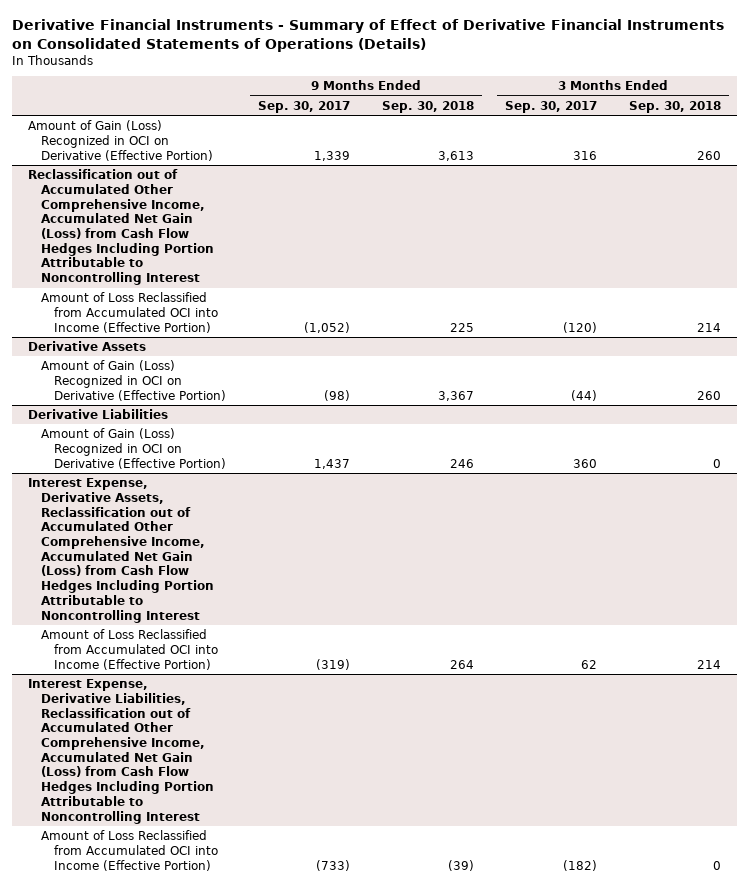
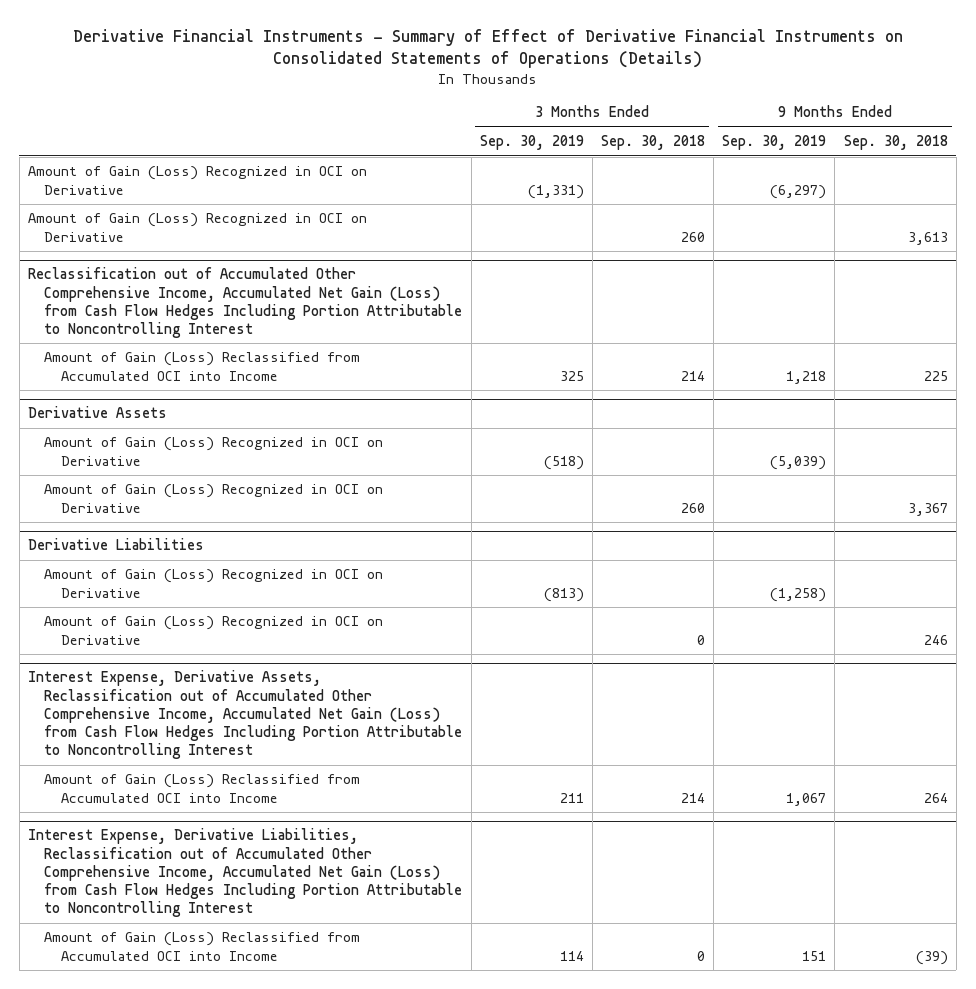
- | 9 Months Ended Sep. 30, 2017 | 9 Months Ended Sep. 30, 2018 | 3 Months Ended Sep. 30, 2017 | 3 Months Ended Sep. 30, 2018
+ | 3 Months Ended Sep. 30, 2019 | 3 Months Ended Sep. 30, 2018 | 9 Months Ended Sep. 30, 2019 | 9 Months Ended Sep. 30, 2018
- Amount of Gain (Loss) Recognized in OCI on Derivative (Effective Portion) | 1,339 | 3,613 | 316 | 260
+ Amount of Gain (Loss) Recognized in OCI on Derivative | (1,331) | | (6,297) |
+ Amount of Gain (Loss) Recognized in OCI on Derivative | | 260 | | 3,613
@ Reclassification out of Accumulated Other Comprehensive Income, Accumulated Net Gain (Loss) from Cash Flow Hedges Including Portion Attributable to Noncontrolling Interest
- Amount of Loss Reclassified from Accumulated OCI into Income (Effective Portion) | (1,052) | 225 | (120) | 214
+ Amount of Gain (Loss) Reclassified from Accumulated OCI into Income | 325 | 214 | 1,218 | 225
@ Derivative Assets
- Amount of Gain (Loss) Recognized in OCI on Derivative (Effective Portion) | (98) | 3,367 | (44) | 260
+ Amount of Gain (Loss) Recognized in OCI on Derivative | (518) | | (5,039) |
+ Amount of Gain (Loss) Recognized in OCI on Derivative | | 260 | | 3,367
@ Derivative Liabilities
- Amount of Gain (Loss) Recognized in OCI on Derivative (Effective Portion) | 1,437 | 246 | 360 | 0
+ Amount of Gain (Loss) Recognized in OCI on Derivative | (813) | | (1,258) |
+ Amount of Gain (Loss) Recognized in OCI on Derivative | | 0 | | 246
@ Interest Expense, Derivative Assets, Reclassification out of Accumulated Other Comprehensive Income, Accumulated Net Gain (Loss) from Cash Flow Hedges Including Portion Attributable to Noncontrolling Interest
- Amount of Loss Reclassified from Accumulated OCI into Income (Effective Portion) | (319) | 264 | 62 | 214
+ Amount of Gain (Loss) Reclassified from Accumulated OCI into Income | 211 | 214 | 1,067 | 264
@ Interest Expense, Derivative Liabilities, Reclassification out of Accumulated Other Comprehensive Income, Accumulated Net Gain (Loss) from Cash Flow Hedges Including Portion Attributable to Noncontrolling Interest
- Amount of Loss Reclassified from Accumulated OCI into Income (Effective Portion) | (733) | (39) | (182) | 0
+ Amount of Gain (Loss) Reclassified from Accumulated OCI into Income | 114 | 0 | 151 | (39)

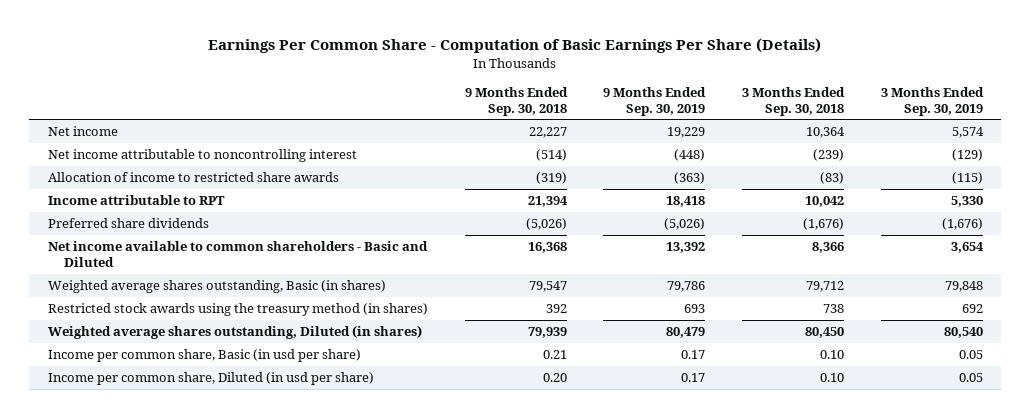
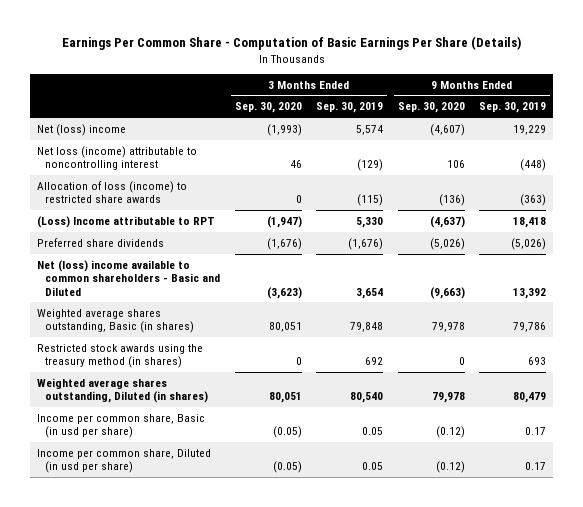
- | 9 Months Ended Sep. 30, 2018 | 9 Months Ended Sep. 30, 2019 | 3 Months Ended Sep. 30, 2018 | 3 Months Ended Sep. 30, 2019
+ | 3 Months Ended Sep. 30, 2020 | 3 Months Ended Sep. 30, 2019 | 9 Months Ended Sep. 30, 2020 | 9 Months Ended Sep. 30, 2019
- Net income | 22,227 | 19,229 | 10,364 | 5,574
- Net income attributable to noncontrolling interest | (514) | (448) | (239) | (129)
- Allocation of income to restricted share awards | (319) | (363) | (83) | (115)
- Income attributable to RPT | 21,394 | 18,418 | 10,042 | 5,330
+ Net (loss) income | (1,993) | 5,574 | (4,607) | 19,229
+ Net loss (income) attributable to noncontrolling interest | 46 | (129) | 106 | (448)
+ Allocation of loss (income) to restricted share awards | 0 | (115) | (136) | (363)
+ (Loss) Income attributable to RPT | (1,947) | 5,330 | (4,637) | 18,418
- Net income available to common shareholders - Basic and Diluted | 16,368 | 13,392 | 8,366 | 3,654
+ Net (loss) income available to common shareholders - Basic and Diluted | (3,623) | 3,654 | (9,663) | 13,392

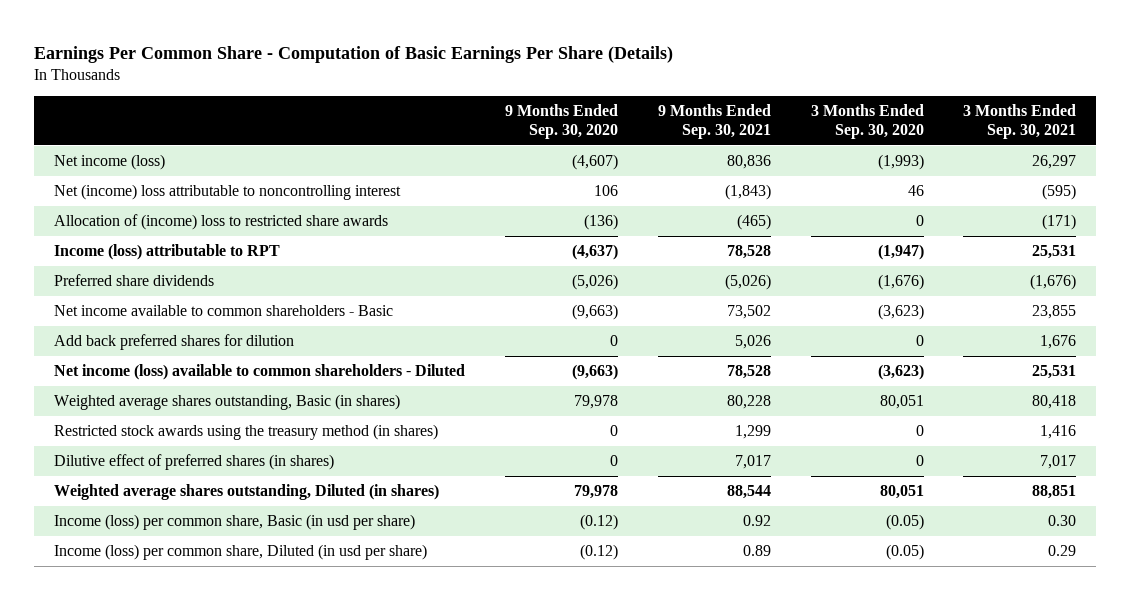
- | 3 Months Ended Sep. 30, 2020 | 3 Months Ended Sep. 30, 2019 | 9 Months Ended Sep. 30, 2020 | 9 Months Ended Sep. 30, 2019
+ | 9 Months Ended Sep. 30, 2020 | 9 Months Ended Sep. 30, 2021 | 3 Months Ended Sep. 30, 2020 | 3 Months Ended Sep. 30, 2021
- Net (loss) income | (1,993) | 5,574 | (4,607) | 19,229
- Net loss (income) attributable to noncontrolling interest | 46 | (129) | 106 | (448)
- Allocation of loss (income) to restricted share awards | 0 | (115) | (136) | (363)
- (Loss) Income attributable to RPT | (1,947) | 5,330 | (4,637) | 18,418
+ Net income (loss) | (4,607) | 80,836 | (1,993) | 26,297
+ Net (income) loss attributable to noncontrolling interest | 106 | (1,843) | 46 | (595)
+ Allocation of (income) loss to restricted share awards | (136) | (465) | 0 | (171)
+ Income (loss) attributable to RPT | (4,637) | 78,528 | (1,947) | 25,531
- Net (loss) income available to common shareholders - Basic and Diluted | (3,623) | 3,654 | (9,663) | 13,392
+ Net income available to common shareholders - Basic | (9,663) | 73,502 | (3,623) | 23,855
+ Add back preferred shares for dilution | 0 | 5,026 | 0 | 1,676
+ Net income (loss) available to common shareholders - Diluted | (9,663) | 78,528 | (3,623) | 25,531
+ Dilutive effect of preferred shares (in shares) | 0 | 7,017 | 0 | 7,017
- Income per common share, Basic (in usd per share) | (0.05) | 0.05 | (0.12) | 0.17
- Income per common share, Diluted (in usd per share) | (0.05) | 0.05 | (0.12) | 0.17
+ Income (loss) per common share, Basic (in usd per share) | (0.12) | 0.92 | (0.05) | 0.30
+ Income (loss) per common share, Diluted (in usd per share) | (0.12) | 0.89 | (0.05) | 0.29

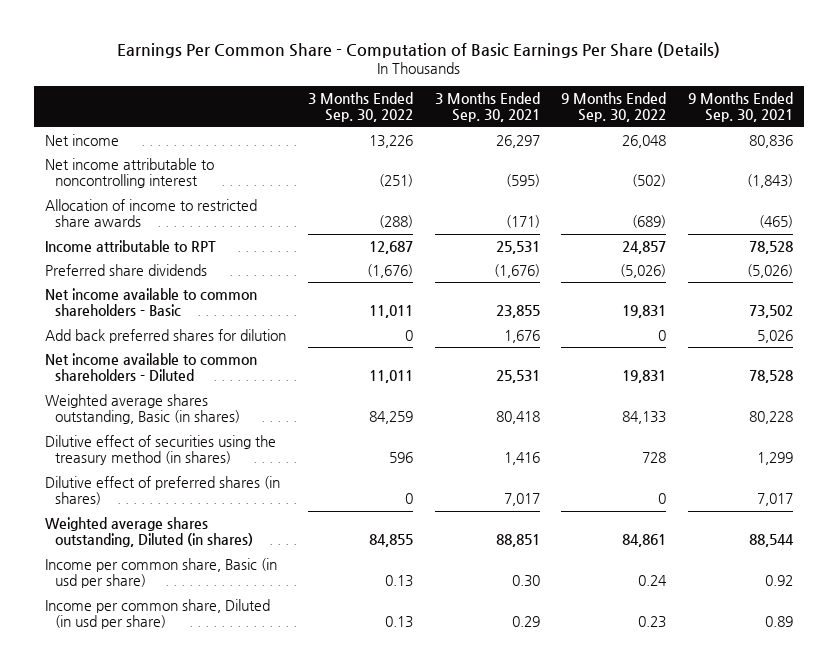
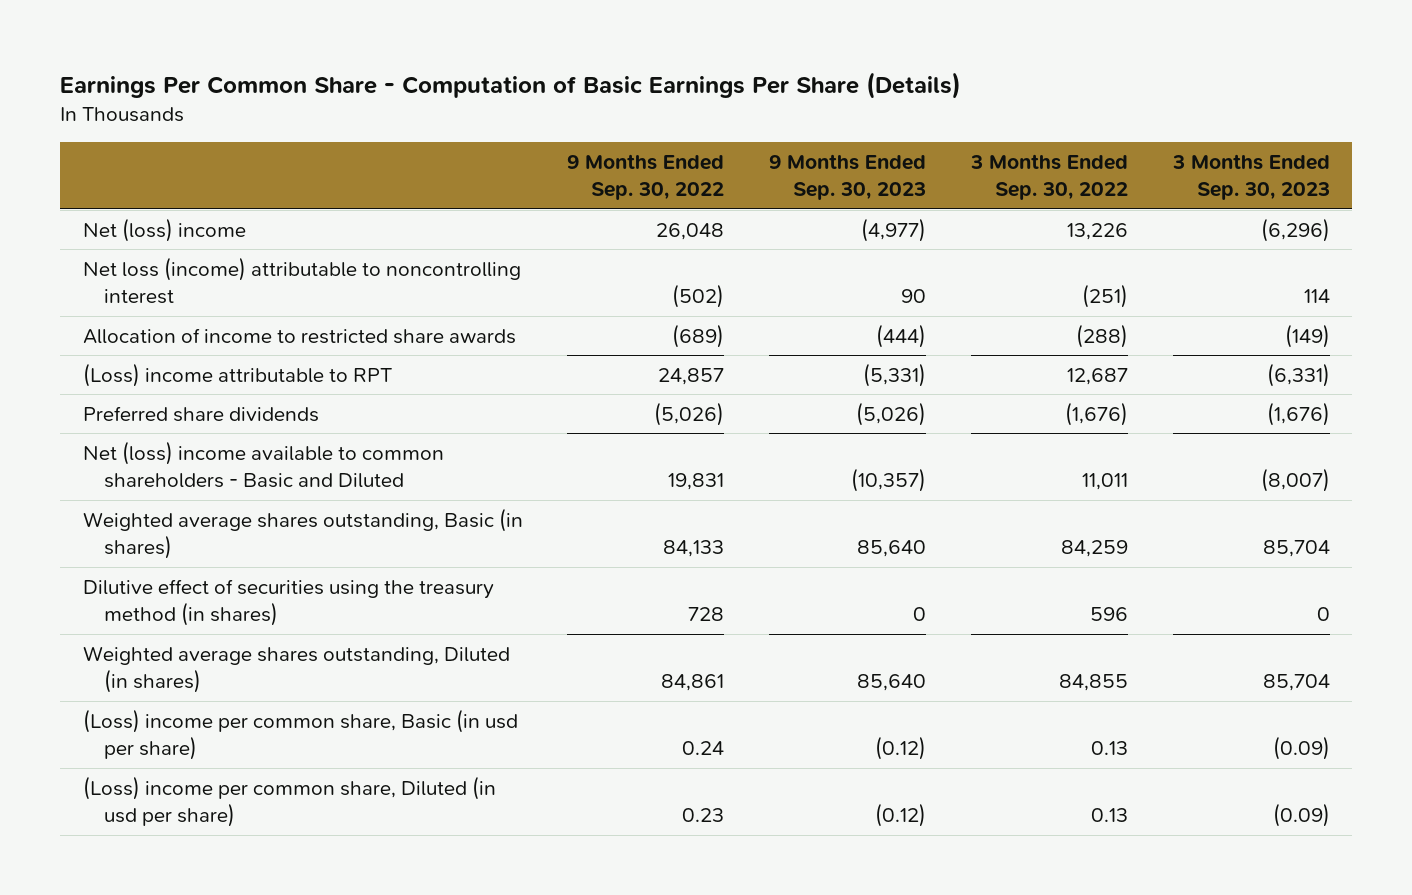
- | 3 Months Ended Sep. 30, 2022 | 3 Months Ended Sep. 30, 2021 | 9 Months Ended Sep. 30, 2022 | 9 Months Ended Sep. 30, 2021
+ | 9 Months Ended Sep. 30, 2022 | 9 Months Ended Sep. 30, 2023 | 3 Months Ended Sep. 30, 2022 | 3 Months Ended Sep. 30, 2023
- Net income | 13,226 | 26,297 | 26,048 | 80,836
- Net income attributable to noncontrolling interest | (251) | (595) | (502) | (1,843)
+ Net (loss) income | 26,048 | (4,977) | 13,226 | (6,296)
+ Net loss (income) attributable to noncontrolling interest | (502) | 90 | (251) | 114
- Income attributable to RPT | 12,687 | 25,531 | 24,857 | 78,528
+ (Loss) income attributable to RPT | 24,857 | (5,331) | 12,687 | (6,331)
- Net income available to common shareholders - Basic | 11,011 | 23,855 | 19,831 | 73,502
- Add back preferred shares for dilution | 0 | 1,676 | 0 | 5,026
- Net income available to common shareholders - Diluted | 11,011 | 25,531 | 19,831 | 78,528
+ Net (loss) income available to common shareholders - Basic and Diluted | 19,831 | (10,357) | 11,011 | (8,007)
- Dilutive effect of preferred shares (in shares) | 0 | 7,017 | 0 | 7,017
- Income per common share, Basic (in usd per share) | 0.13 | 0.30 | 0.24 | 0.92
- Income per common share, Diluted (in usd per share) | 0.13 | 0.29 | 0.23 | 0.89
+ (Loss) income per common share, Basic (in usd per share) | 0.24 | (0.12) | 0.13 | (0.09)
+ (Loss) income per common share, Diluted (in usd per share) | 0.23 | (0.12) | 0.13 | (0.09)

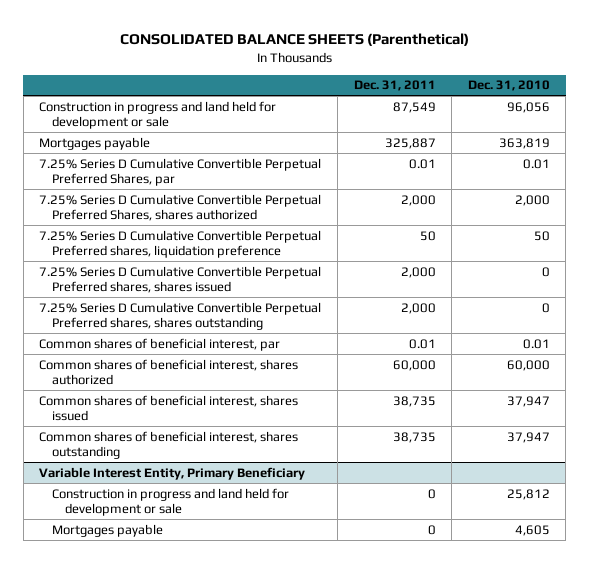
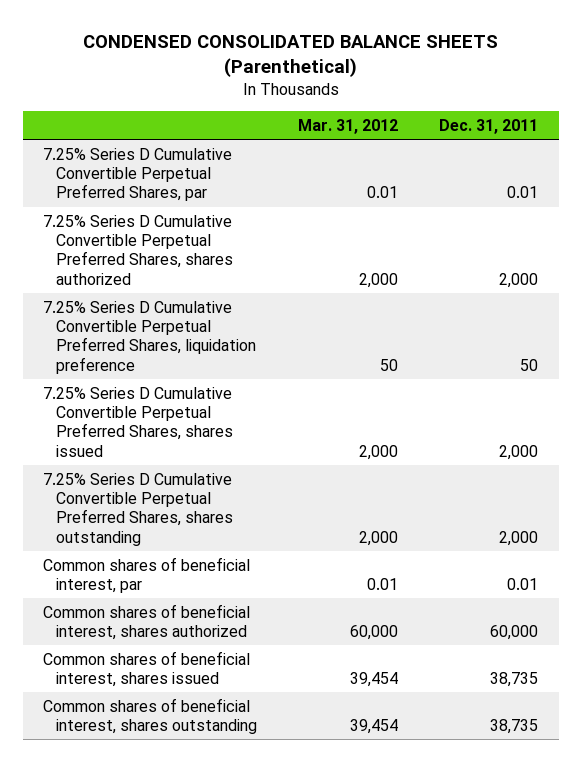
- CONSOLIDATED BALANCE SHEETS (Parenthetical)
+ CONDENSED CONSOLIDATED BALANCE SHEETS (Parenthetical)
- | Dec. 31, 2011 | Dec. 31, 2010
+ | Mar. 31, 2012 | Dec. 31, 2011
- Construction in progress and land held for development or sale | 87,549 | 96,056
- Mortgages payable | 325,887 | 363,819
- 7.25% Series D Cumulative Convertible Perpetual Preferred shares, liquidation preference | 50 | 50
- 7.25% Series D Cumulative Convertible Perpetual Preferred shares, shares issued | 2,000 | 0
- 7.25% Series D Cumulative Convertible Perpetual Preferred shares, shares outstanding | 2,000 | 0
+ 7.25% Series D Cumulative Convertible Perpetual Preferred Shares, liquidation preference | 50 | 50
+ 7.25% Series D Cumulative Convertible Perpetual Preferred Shares, shares issued | 2,000 | 2,000
+ 7.25% Series D Cumulative Convertible Perpetual Preferred Shares, shares outstanding | 2,000 | 2,000
- Variable Interest Entity, Primary Beneficiary
- Construction in progress and land held for development or sale | 0 | 25,812
- Mortgages payable | 0 | 4,605

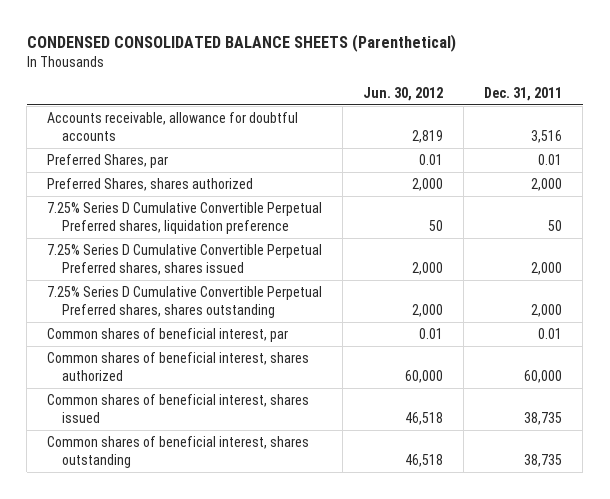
- | Mar. 31, 2012 | Dec. 31, 2011
+ | Jun. 30, 2012 | Dec. 31, 2011
- 7.25% Series D Cumulative Convertible Perpetual Preferred Shares, par | 0.01 | 0.01
- 7.25% Series D Cumulative Convertible Perpetual Preferred Shares, shares authorized | 2,000 | 2,000
- 7.25% Series D Cumulative Convertible Perpetual Preferred Shares, liquidation preference | 50 | 50
- 7.25% Series D Cumulative Convertible Perpetual Preferred Shares, shares issued | 2,000 | 2,000
- 7.25% Series D Cumulative Convertible Perpetual Preferred Shares, shares outstanding | 2,000 | 2,000
+ Accounts receivable, allowance for doubtful accounts | 2,819 | 3,516
+ Preferred Shares, par | 0.01 | 0.01
+ Preferred Shares, shares authorized | 2,000 | 2,000
+ 7.25% Series D Cumulative Convertible Perpetual Preferred shares, liquidation preference | 50 | 50
+ 7.25% Series D Cumulative Convertible Perpetual Preferred shares, shares issued | 2,000 | 2,000
+ 7.25% Series D Cumulative Convertible Perpetual Preferred shares, shares outstanding | 2,000 | 2,000

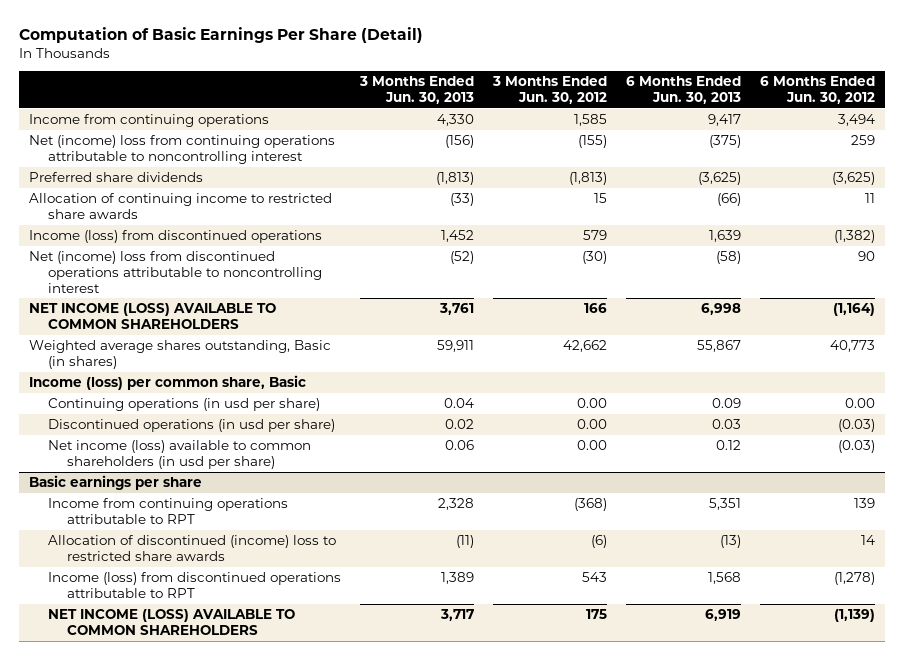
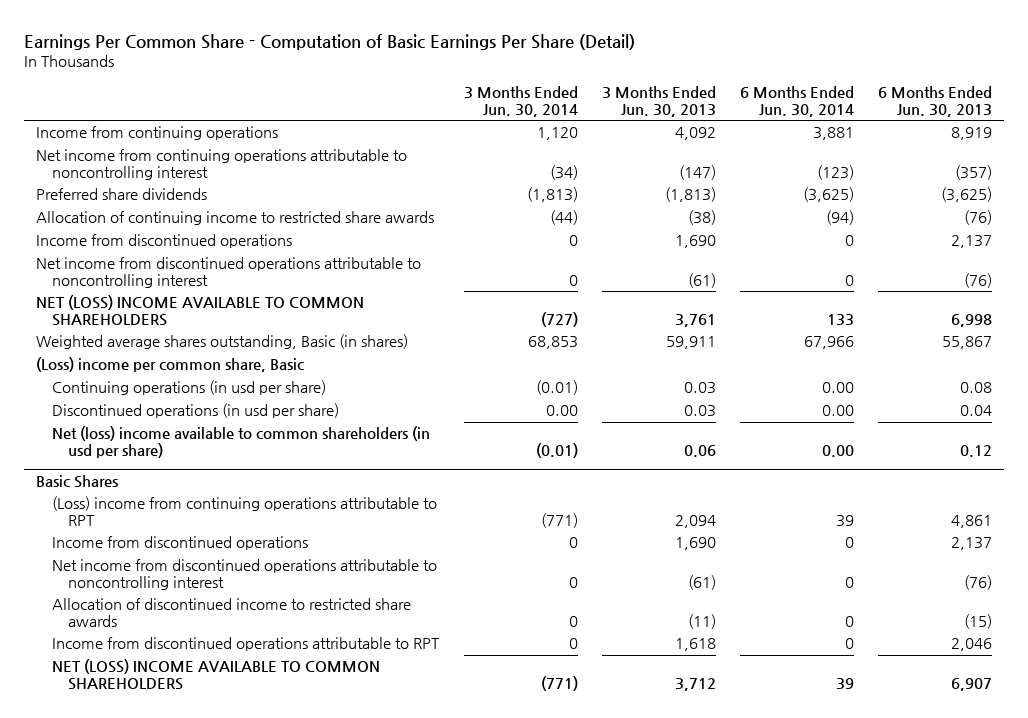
- Computation of Basic Earnings Per Share (Detail)
+ Earnings Per Common Share - Computation of Basic Earnings Per Share (Detail)
- | 3 Months Ended Jun. 30, 2013 | 3 Months Ended Jun. 30, 2012 | 6 Months Ended Jun. 30, 2013 | 6 Months Ended Jun. 30, 2012
+ | 3 Months Ended Jun. 30, 2014 | 3 Months Ended Jun. 30, 2013 | 6 Months Ended Jun. 30, 2014 | 6 Months Ended Jun. 30, 2013
- Income from continuing operations | 4,330 | 1,585 | 9,417 | 3,494
- Net (income) loss from continuing operations attributable to noncontrolling interest | (156) | (155) | (375) | 259
+ Income from continuing operations | 1,120 | 4,092 | 3,881 | 8,919
+ Net income from continuing operations attributable to noncontrolling interest | (34) | (147) | (123) | (357)
- Allocation of continuing income to restricted share awards | (33) | 15 | (66) | 11
- Income (loss) from discontinued operations | 1,452 | 579 | 1,639 | (1,382)
- Net (income) loss from discontinued operations attributable to noncontrolling interest | (52) | (30) | (58) | 90
- NET INCOME (LOSS) AVAILABLE TO COMMON SHAREHOLDERS | 3,761 | 166 | 6,998 | (1,164)
+ Allocation of continuing income to restricted share awards | (44) | (38) | (94) | (76)
+ Income from discontinued operations | 0 | 1,690 | 0 | 2,137
+ Net income from discontinued operations attributable to noncontrolling interest | 0 | (61) | 0 | (76)
+ NET (LOSS) INCOME AVAILABLE TO COMMON SHAREHOLDERS | (727) | 3,761 | 133 | 6,998
- Income (loss) per common share, Basic
- Continuing operations (in usd per share) | 0.04 | 0.00 | 0.09 | 0.00
- Discontinued operations (in usd per share) | 0.02 | 0.00 | 0.03 | (0.03)
- Net income (loss) available to common shareholders (in usd per share) | 0.06 | 0.00 | 0.12 | (0.03)
- Basic earnings per share
- Income from continuing operations attributable to RPT | 2,328 | (368) | 5,351 | 139
- Allocation of discontinued (income) loss to restricted share awards | (11) | (6) | (13) | 14
- Income (loss) from discontinued operations attributable to RPT | 1,389 | 543 | 1,568 | (1,278)
- NET INCOME (LOSS) AVAILABLE TO COMMON SHAREHOLDERS | 3,717 | 175 | 6,919 | (1,139)
+ (Loss) income per common share, Basic
+ Continuing operations (in usd per share) | (0.01) | 0.03 | 0.00 | 0.08
+ Discontinued operations (in usd per share) | 0.00 | 0.03 | 0.00 | 0.04
+ Net (loss) income available to common shareholders (in usd per share) | (0.01) | 0.06 | 0.00 | 0.12
+ Basic Shares
+ (Loss) income from continuing operations attributable to RPT | (771) | 2,094 | 39 | 4,861
+ Income from discontinued operations | 0 | 1,690 | 0 | 2,137
+ Net income from discontinued operations attributable to noncontrolling interest | 0 | (61) | 0 | (76)
+ Allocation of discontinued income to restricted share awards | 0 | (11) | 0 | (15)
+ Income from discontinued operations attributable to RPT | 0 | 1,618 | 0 | 2,046
+ NET (LOSS) INCOME AVAILABLE TO COMMON SHAREHOLDERS | (771) | 3,712 | 39 | 6,907

